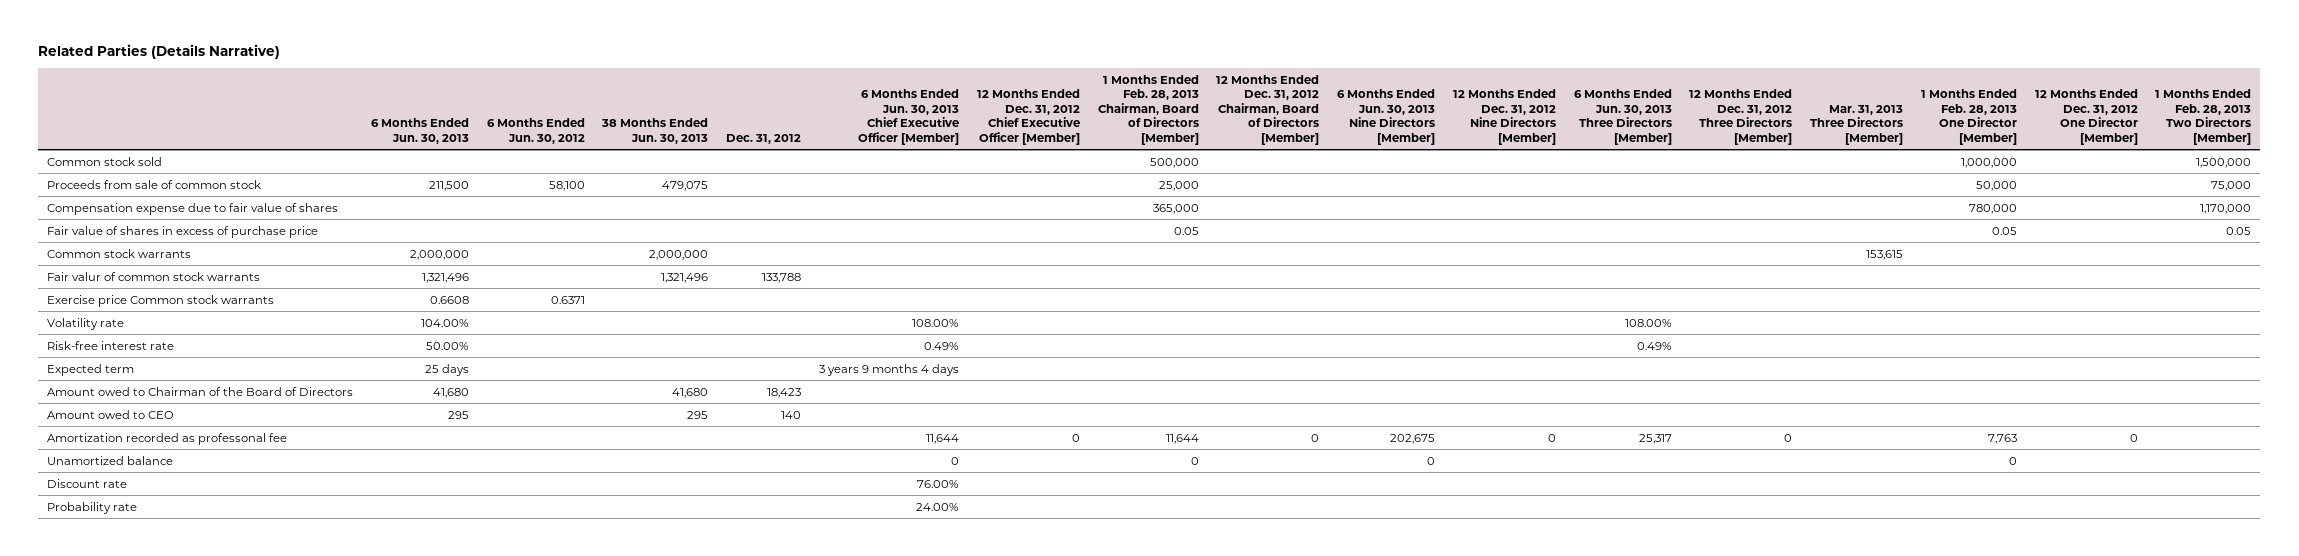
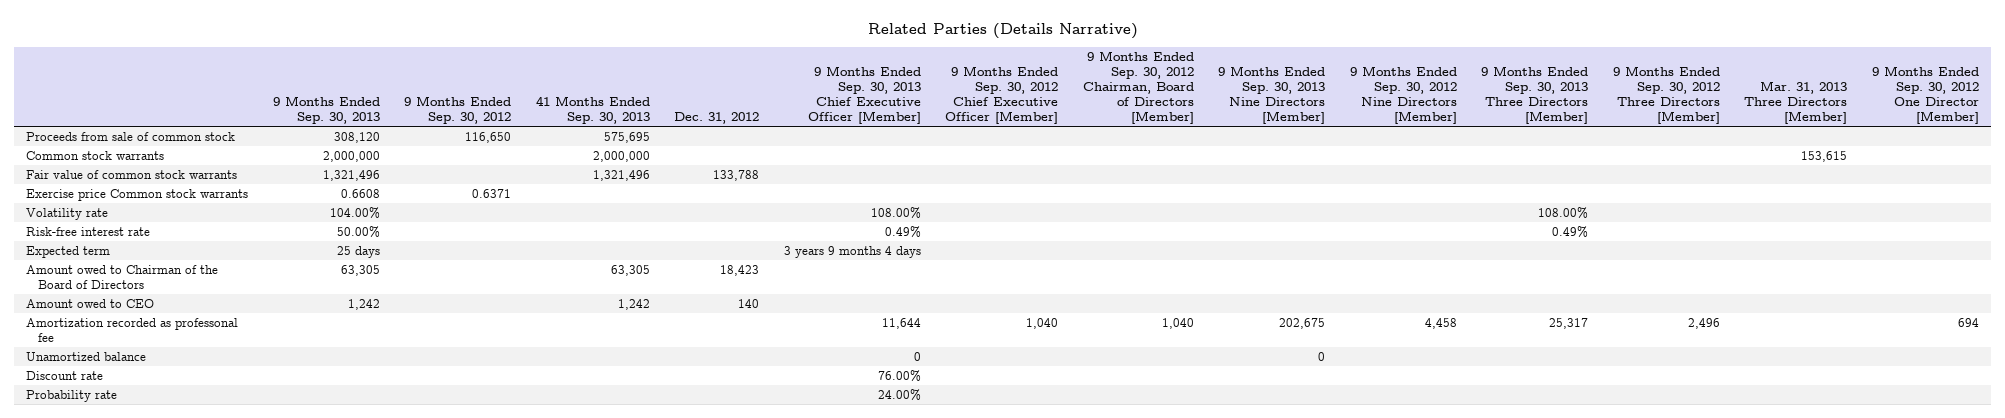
- | 6 Months Ended Jun. 30, 2013 | 6 Months Ended Jun. 30, 2012 | 38 Months Ended Jun. 30, 2013 | Dec. 31, 2012 | 6 Months Ended Jun. 30, 2013 Chief Executive Officer [Member] | 12 Months Ended Dec. 31, 2012 Chief Executive Officer [Member] | 1 Months Ended Feb. 28, 2013 Chairman, Board of Directors [Member] | 12 Months Ended Dec. 31, 2012 Chairman, Board of Directors [Member] | 6 Months Ended Jun. 30, 2013 Nine Directors [Member] | 12 Months Ended Dec. 31, 2012 Nine Directors [Member] | 6 Months Ended Jun. 30, 2013 Three Directors [Member] | 12 Months Ended Dec. 31, 2012 Three Directors [Member] | Mar. 31, 2013 Three Directors [Member] | 1 Months Ended Feb. 28, 2013 One Director [Member] | 12 Months Ended Dec. 31, 2012 One Director [Member] | 1 Months Ended Feb. 28, 2013 Two Directors [Member]
+ | 9 Months Ended Sep. 30, 2013 | 9 Months Ended Sep. 30, 2012 | 41 Months Ended Sep. 30, 2013 | Dec. 31, 2012 | 9 Months Ended Sep. 30, 2013 Chief Executive Officer [Member] | 9 Months Ended Sep. 30, 2012 Chief Executive Officer [Member] | 9 Months Ended Sep. 30, 2012 Chairman, Board of Directors [Member] | 9 Months Ended Sep. 30, 2013 Nine Directors [Member] | 9 Months Ended Sep. 30, 2012 Nine Directors [Member] | 9 Months Ended Sep. 30, 2013 Three Directors [Member] | 9 Months Ended Sep. 30, 2012 Three Directors [Member] | Mar. 31, 2013 Three Directors [Member] | 9 Months Ended Sep. 30, 2012 One Director [Member]
- Common stock sold | | | | | | | 500,000 | | | | | | | 1,000,000 | | 1,500,000
- Compensation expense due to fair value of shares | | | | | | | 365,000 | | | | | | | 780,000 | | 1,170,000
- Fair value of shares in excess of purchase price | | | | | | | 0.05 | | | | | | | 0.05 | | 0.05
- Fair valur of common stock warrants | 1,321,496 | | 1,321,496 | 133,788 | | | | | | | | | | | |
+ Fair value of common stock warrants | 1,321,496 | | 1,321,496 | 133,788 | | | | | | | | |

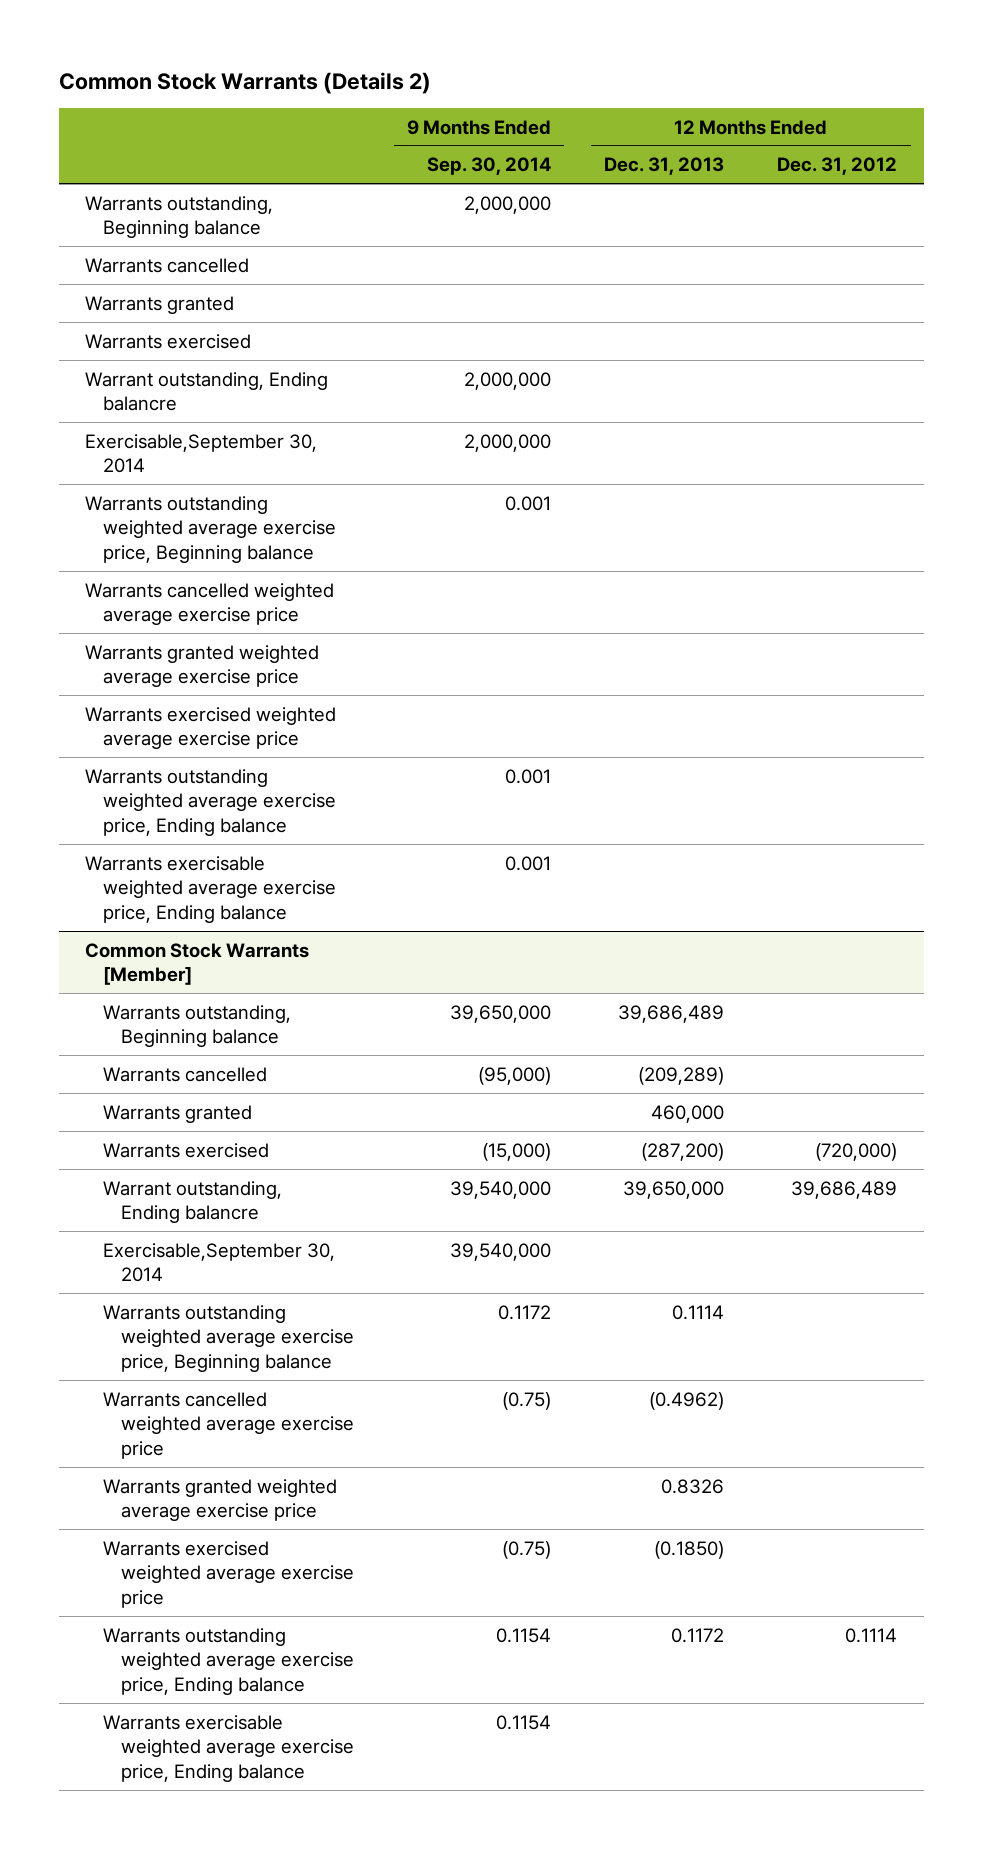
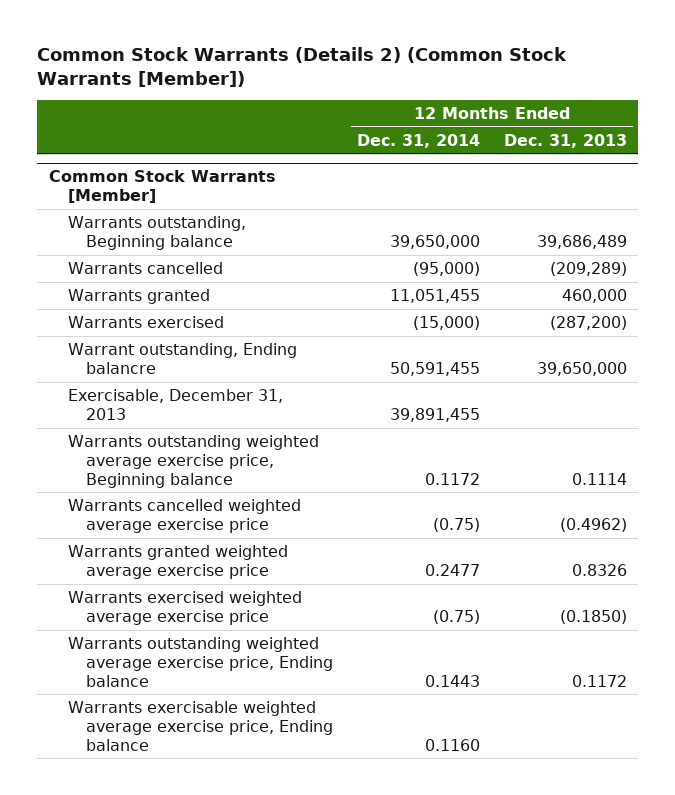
- Common Stock Warrants (Details 2)
+ Common Stock Warrants (Details 2) (Common Stock Warrants [Member])
- | 9 Months Ended Sep. 30, 2014 | 12 Months Ended Dec. 31, 2013 | 12 Months Ended Dec. 31, 2012
+ | 12 Months Ended Dec. 31, 2014 | 12 Months Ended Dec. 31, 2013
- Warrants outstanding, Beginning balance | 2,000,000 | |
- Warrants cancelled
- Warrants granted
- Warrants exercised
- Warrant outstanding, Ending balancre | 2,000,000 | |
- Exercisable,September 30, 2014 | 2,000,000 | |
- Warrants outstanding weighted average exercise price, Beginning balance | 0.001 | |
- Warrants cancelled weighted average exercise price
- Warrants granted weighted average exercise price
- Warrants exercised weighted average exercise price
- Warrants outstanding weighted average exercise price, Ending balance | 0.001 | |
- Warrants exercisable weighted average exercise price, Ending balance | 0.001 | |
@ Common Stock Warrants [Member]
- Exercisable,September 30, 2014 | 39,540,000 | |
+ Exercisable, December 31, 2013 | 39,891,455 |

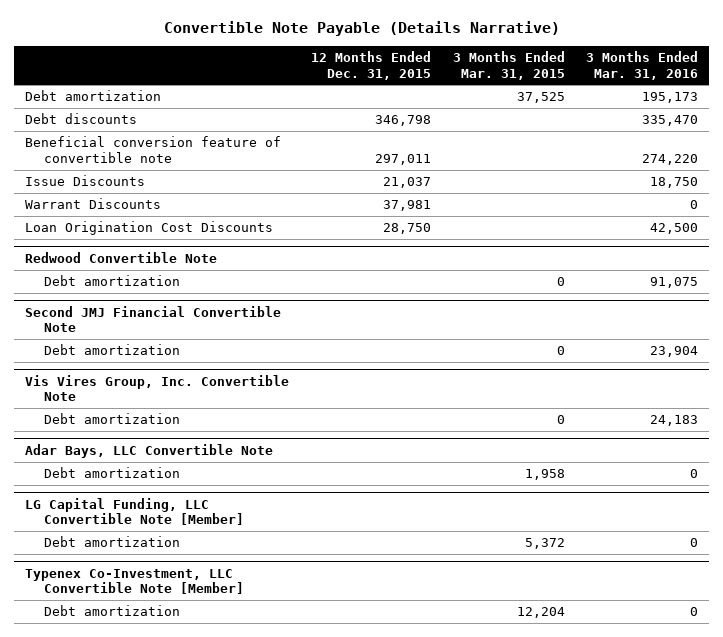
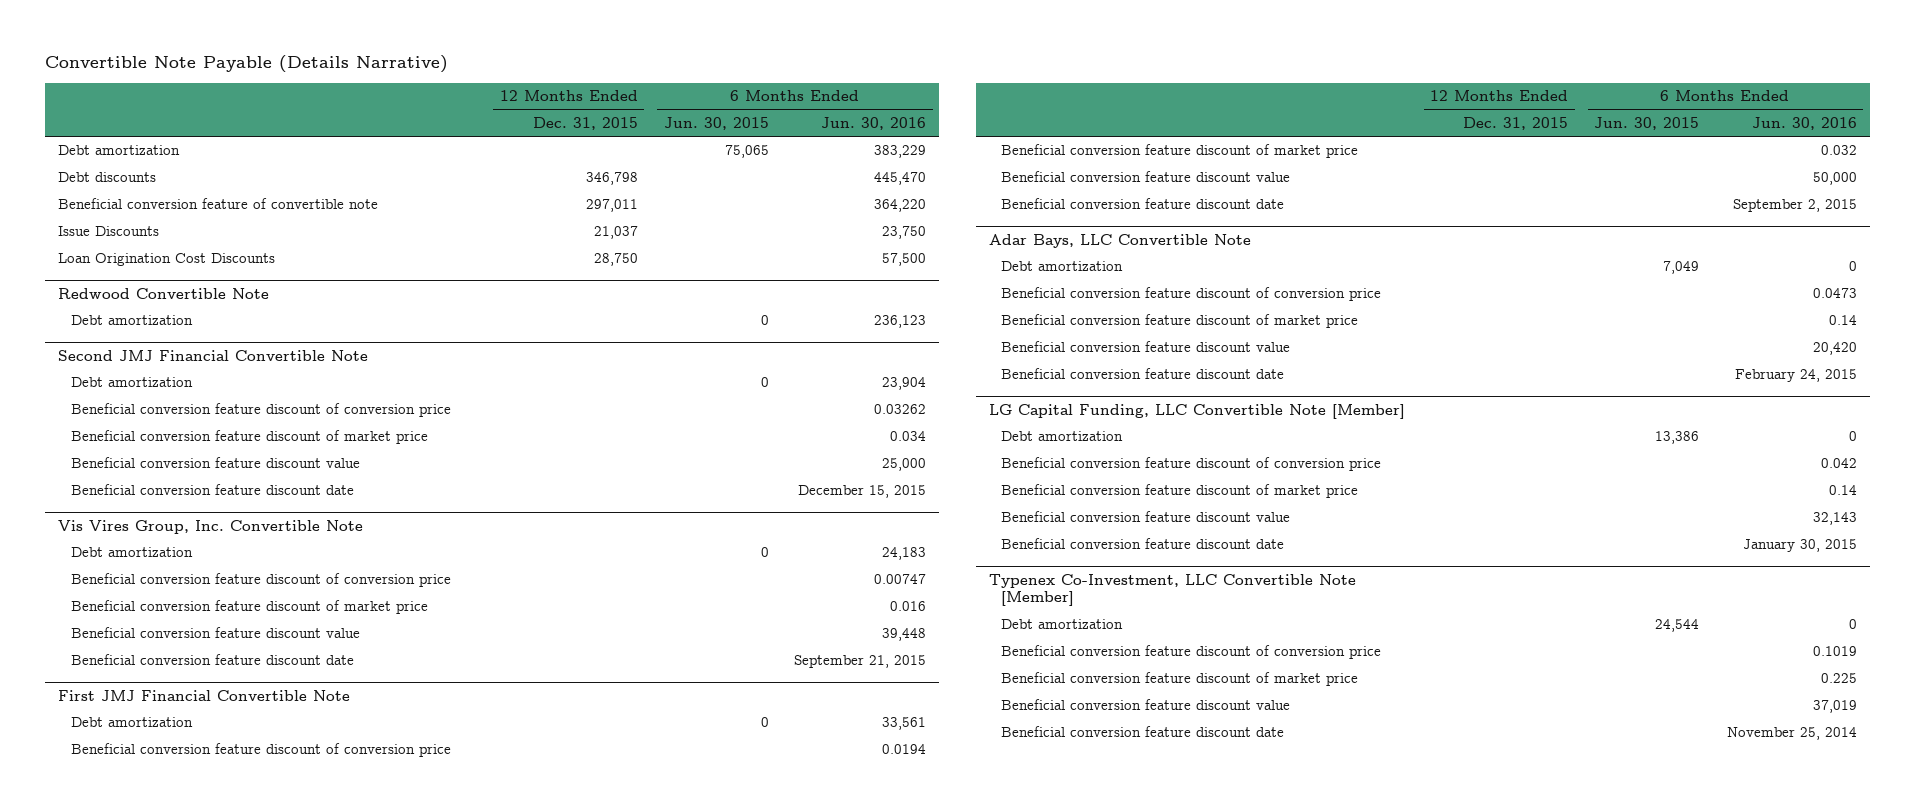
- | 12 Months Ended Dec. 31, 2015 | 3 Months Ended Mar. 31, 2015 | 3 Months Ended Mar. 31, 2016
+ | 12 Months Ended Dec. 31, 2015 | 6 Months Ended Jun. 30, 2015 | 6 Months Ended Jun. 30, 2016
- Warrant Discounts | 37,981 | | 0
@ Second JMJ Financial Convertible Note
+ Beneficial conversion feature discount of conversion price | | | 0.03262
+ Beneficial conversion feature discount of market price | | | 0.034
+ Beneficial conversion feature discount value | | | 25,000
+ Beneficial conversion feature discount date | | | December 15, 2015
@ Vis Vires Group, Inc. Convertible Note
+ Beneficial conversion feature discount of conversion price | | | 0.00747
+ Beneficial conversion feature discount of market price | | | 0.016
+ Beneficial conversion feature discount value | | | 39,448
+ Beneficial conversion feature discount date | | | September 21, 2015
+ First JMJ Financial Convertible Note
+ Debt amortization | | 0 | 33,561
+ Beneficial conversion feature discount of conversion price | | | 0.0194
+ Beneficial conversion feature discount of market price | | | 0.032
+ Beneficial conversion feature discount value | | | 50,000
+ Beneficial conversion feature discount date | | | September 2, 2015
@ Adar Bays, LLC Convertible Note
+ Beneficial conversion feature discount of conversion price | | | 0.0473
+ Beneficial conversion feature discount of market price | | | 0.14
+ Beneficial conversion feature discount value | | | 20,420
+ Beneficial conversion feature discount date | | | February 24, 2015
@ LG Capital Funding, LLC Convertible Note [Member]
+ Beneficial conversion feature discount of conversion price | | | 0.042
+ Beneficial conversion feature discount of market price | | | 0.14
+ Beneficial conversion feature discount value | | | 32,143
+ Beneficial conversion feature discount date | | | January 30, 2015
@ Typenex Co-Investment, LLC Convertible Note [Member]
+ Beneficial conversion feature discount of conversion price | | | 0.1019
+ Beneficial conversion feature discount of market price | | | 0.225
+ Beneficial conversion feature discount value | | | 37,019
+ Beneficial conversion feature discount date | | | November 25, 2014

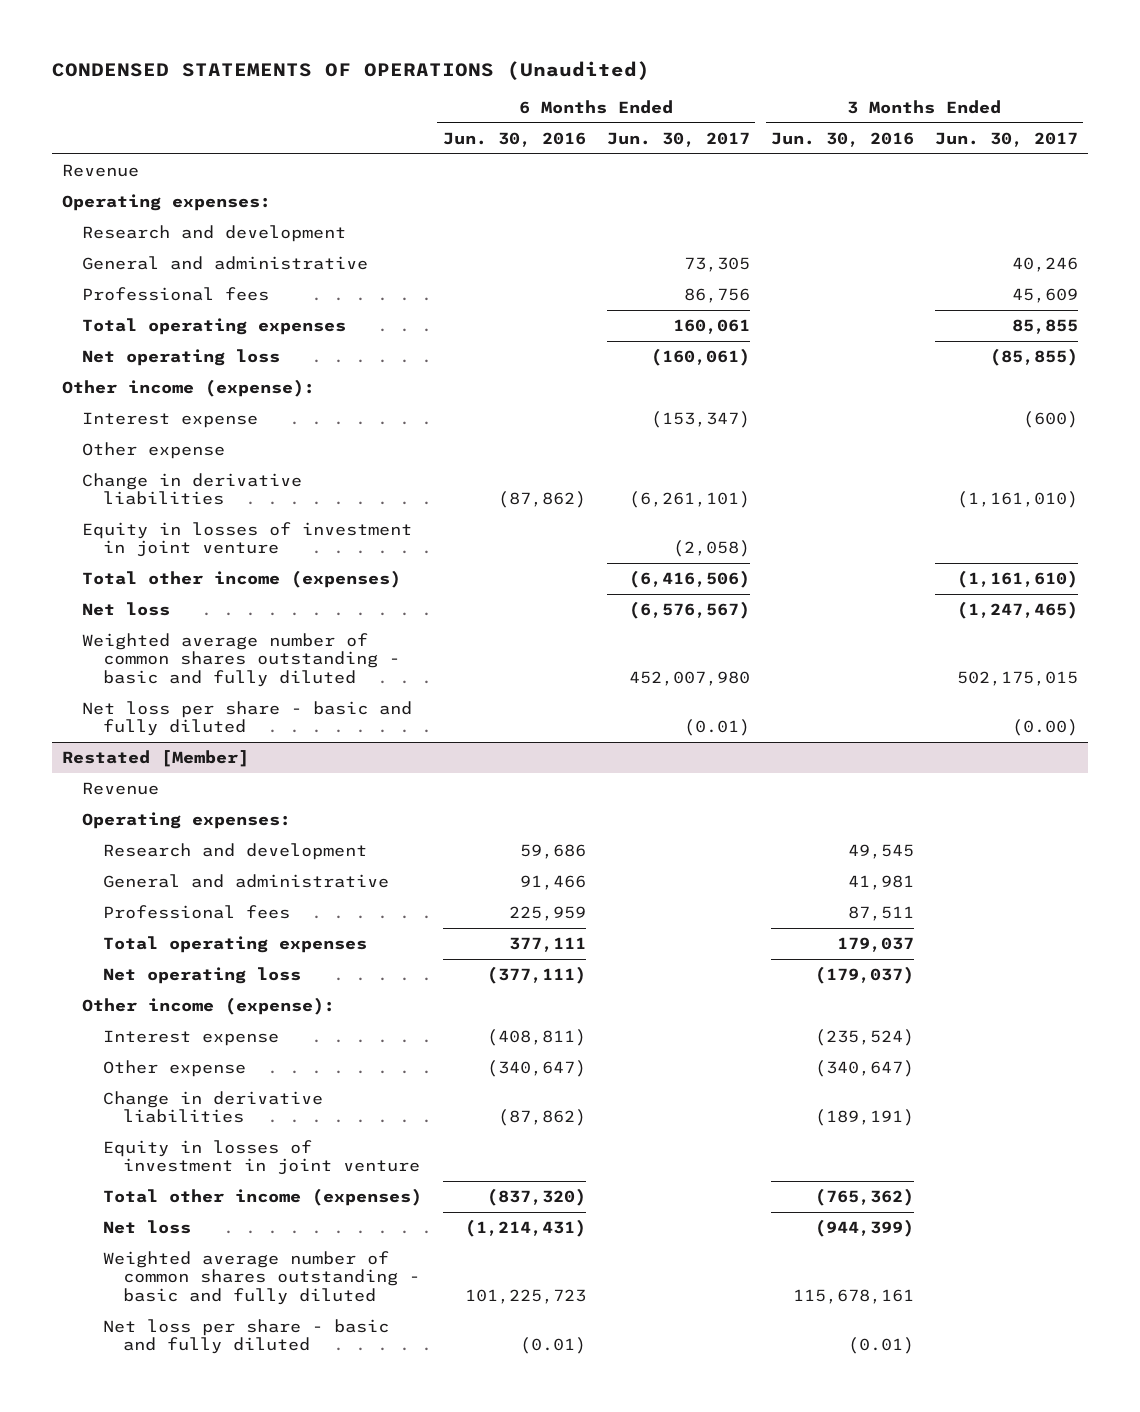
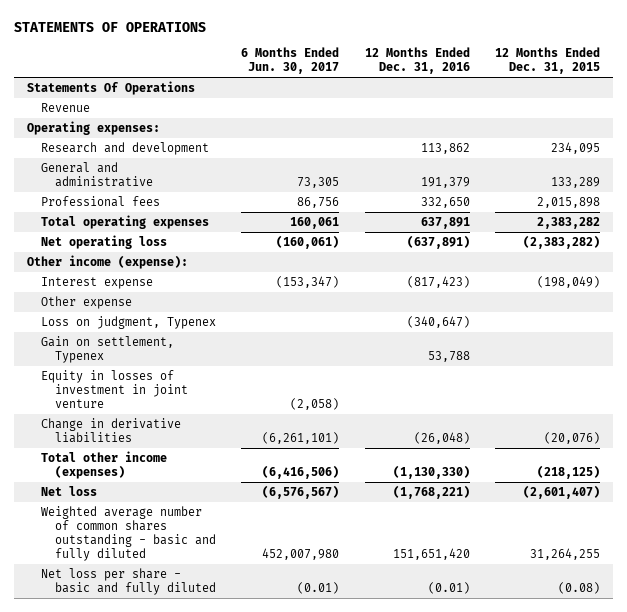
- CONDENSED STATEMENTS OF OPERATIONS (Unaudited)
+ STATEMENTS OF OPERATIONS
- | 6 Months Ended Jun. 30, 2016 | 6 Months Ended Jun. 30, 2017 | 3 Months Ended Jun. 30, 2016 | 3 Months Ended Jun. 30, 2017
+ | 6 Months Ended Jun. 30, 2017 | 12 Months Ended Dec. 31, 2016 | 12 Months Ended Dec. 31, 2015
+ Statements Of Operations
+ Loss on judgment, Typenex | | (340,647) |
+ Gain on settlement, Typenex | | 53,788 |
moved down: Change in derivative liabilities | (6,261,101) | (26,048) | (20,076)
- Restated [Member]
- Revenue
- Operating expenses:
- Research and development | 59,686 | | 49,545 |
- General and administrative | 91,466 | | 41,981 |
- Professional fees | 225,959 | | 87,511 |
- Total operating expenses | 377,111 | | 179,037 |
- Net operating loss | (377,111) | | (179,037) |
- Other income (expense):
- Interest expense | (408,811) | | (235,524) |
- Other expense | (340,647) | | (340,647) |
- Change in derivative liabilities | (87,862) | | (189,191) |
- Equity in losses of investment in joint venture
- Total other income (expenses) | (837,320) | | (765,362) |
- Net loss | (1,214,431) | | (944,399) |
- Weighted average number of common shares outstanding - basic and fully diluted | 101,225,723 | | 115,678,161 |
- Net loss per share - basic and fully diluted | (0.01) | | (0.01) |

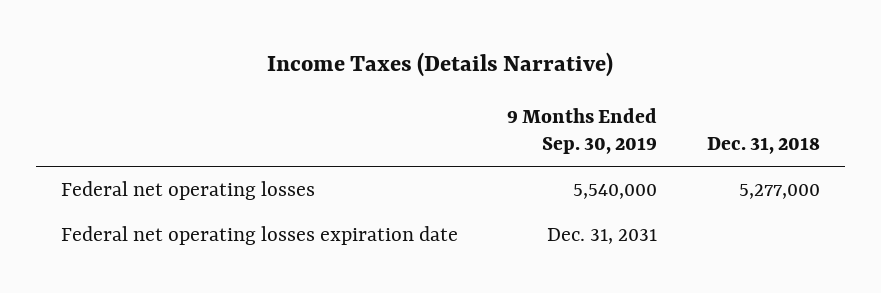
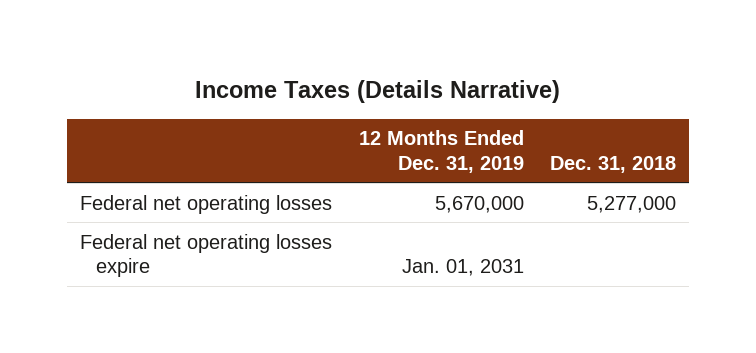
- | 9 Months Ended Sep. 30, 2019 | Dec. 31, 2018
+ | 12 Months Ended Dec. 31, 2019 | Dec. 31, 2018
- Federal net operating losses expiration date | Dec. 31, 2031 |
+ Federal net operating losses expire | Jan. 01, 2031 |

